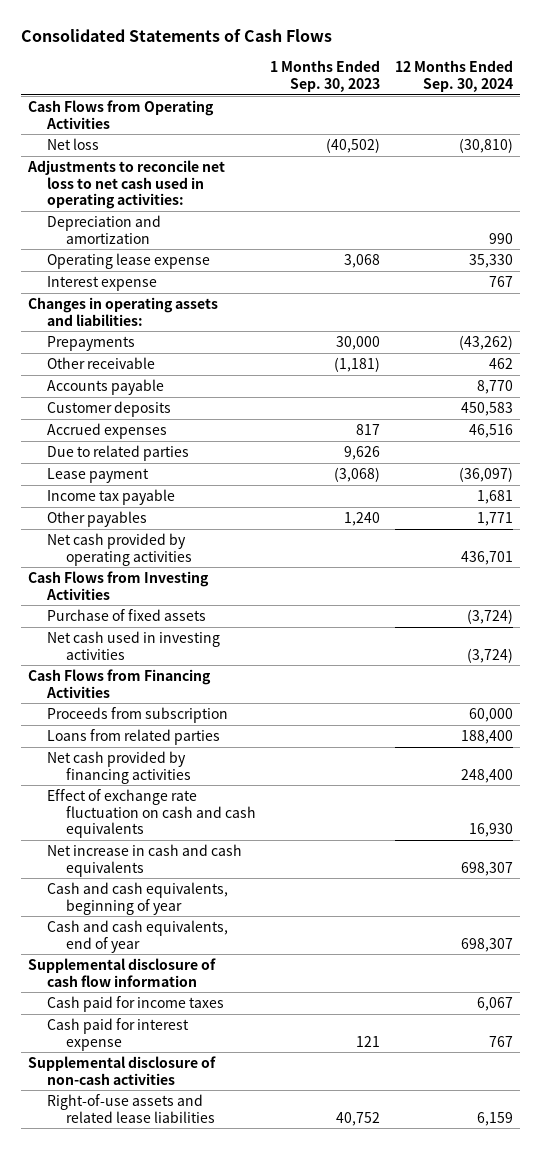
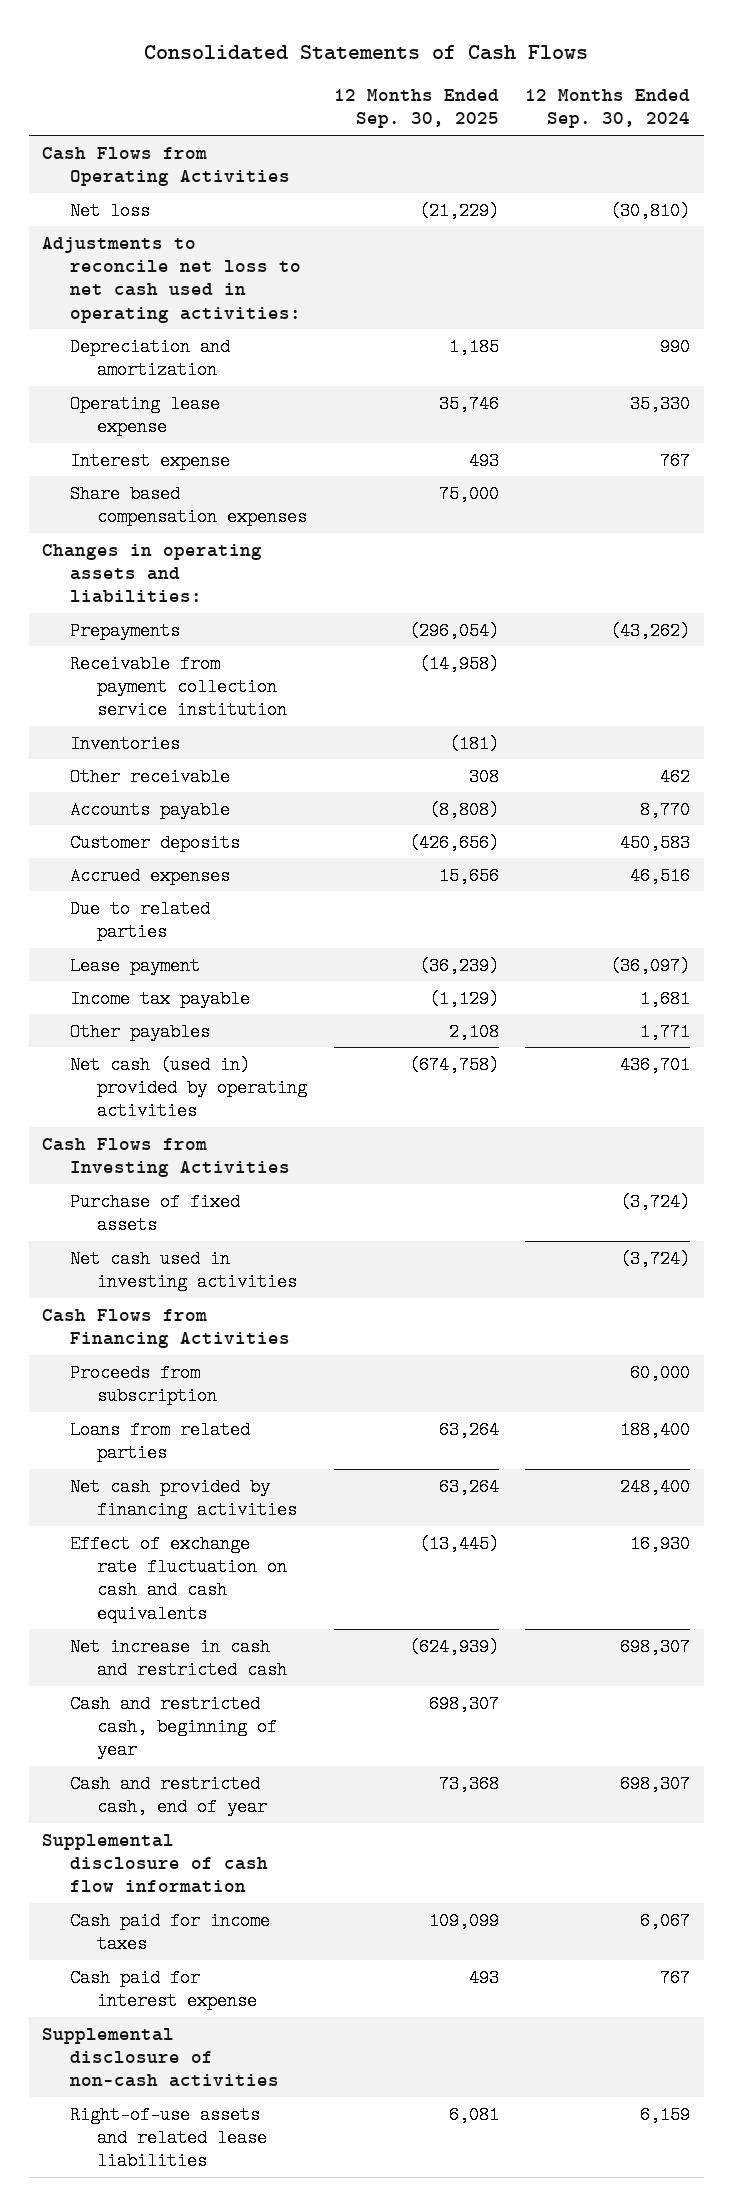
- | 1 Months Ended Sep. 30, 2023 | 12 Months Ended Sep. 30, 2024
+ | 12 Months Ended Sep. 30, 2025 | 12 Months Ended Sep. 30, 2024
+ Share based compensation expenses | 75,000 |
+ Receivable from payment collection service institution | (14,958) |
+ Inventories | (181) |
- Net cash provided by operating activities | | 436,701
+ Net cash (used in) provided by operating activities | (674,758) | 436,701
- Net increase in cash and cash equivalents | | 698,307
- Cash and cash equivalents, beginning of year
- Cash and cash equivalents, end of year | | 698,307
+ Net increase in cash and restricted cash | (624,939) | 698,307
+ Cash and restricted cash, beginning of year | 698,307 |
+ Cash and restricted cash, end of year | 73,368 | 698,307

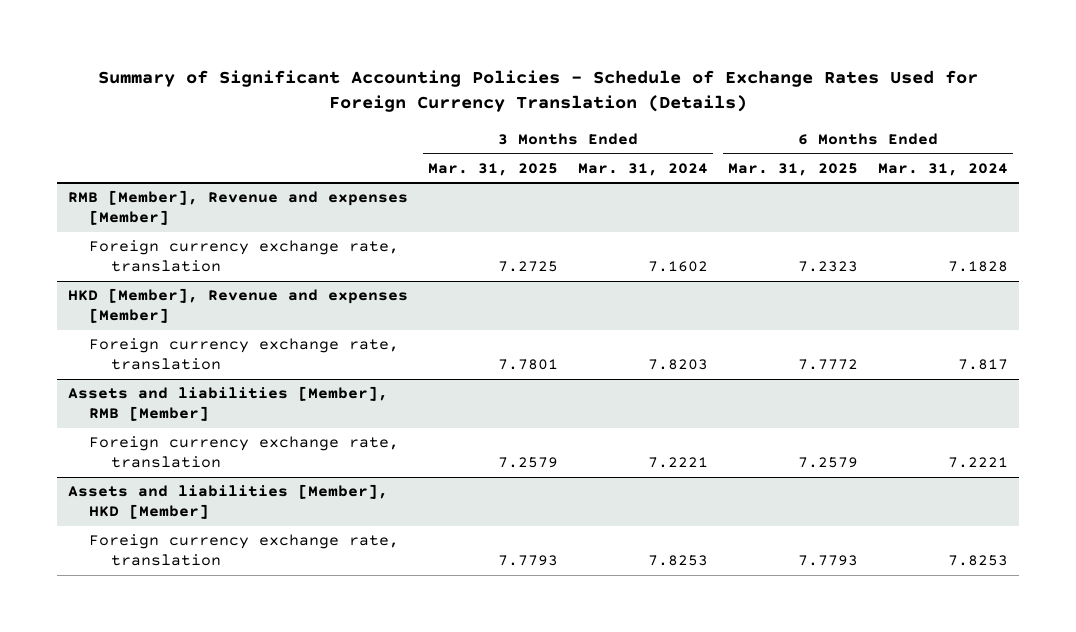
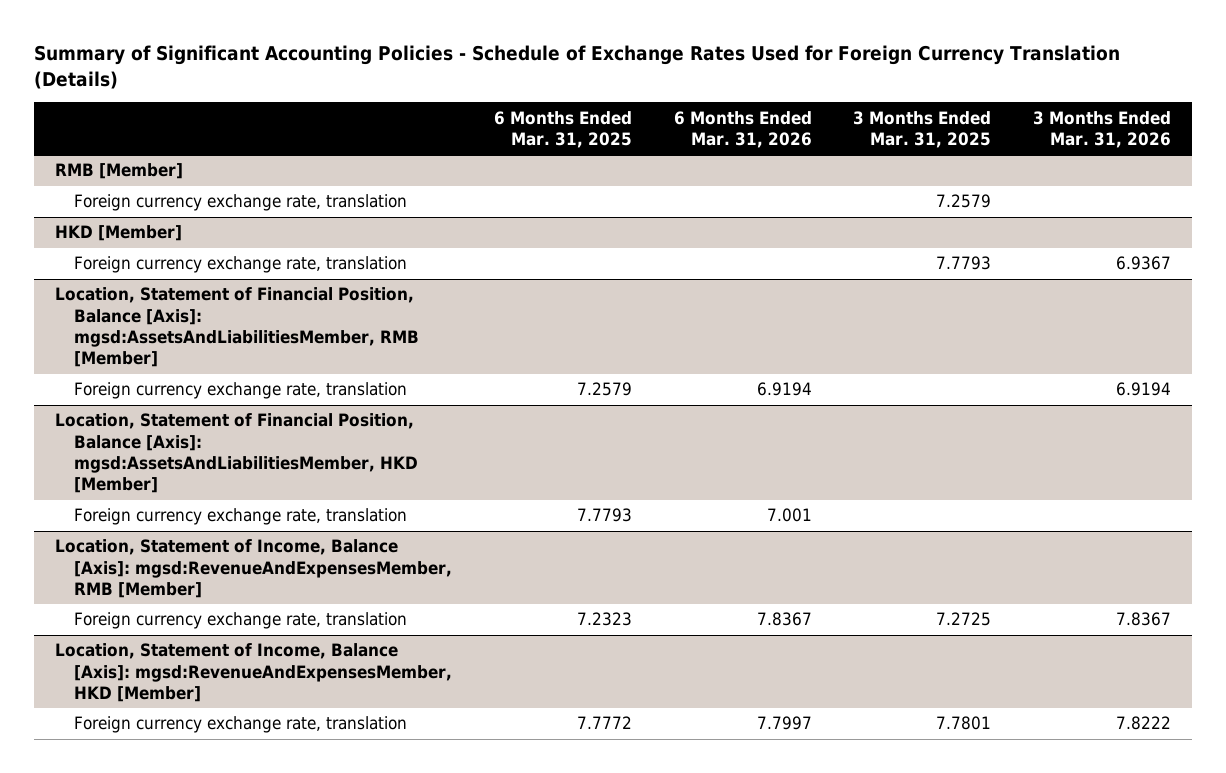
- | 3 Months Ended Mar. 31, 2025 | 3 Months Ended Mar. 31, 2024 | 6 Months Ended Mar. 31, 2025 | 6 Months Ended Mar. 31, 2024
+ | 6 Months Ended Mar. 31, 2025 | 6 Months Ended Mar. 31, 2026 | 3 Months Ended Mar. 31, 2025 | 3 Months Ended Mar. 31, 2026
- RMB [Member], Revenue and expenses [Member]
+ RMB [Member]
+ Foreign currency exchange rate, translation | | | 7.2579 |
+ HKD [Member]
+ Foreign currency exchange rate, translation | | | 7.7793 | 6.9367
+ Location, Statement of Financial Position, Balance [Axis]: mgsd:AssetsAndLiabilitiesMember, RMB [Member]
+ Foreign currency exchange rate, translation | 7.2579 | 6.9194 | | 6.9194
+ Location, Statement of Financial Position, Balance [Axis]: mgsd:AssetsAndLiabilitiesMember, HKD [Member]
+ Foreign currency exchange rate, translation | 7.7793 | 7.001 | |
+ Location, Statement of Income, Balance [Axis]: mgsd:RevenueAndExpensesMember, RMB [Member]
- HKD [Member], Revenue and expenses [Member]
+ Location, Statement of Income, Balance [Axis]: mgsd:RevenueAndExpensesMember, HKD [Member]
- Assets and liabilities [Member], RMB [Member]
- Foreign currency exchange rate, translation | 7.2579 | 7.2221 | 7.2579 | 7.2221
- Assets and liabilities [Member], HKD [Member]
- Foreign currency exchange rate, translation | 7.7793 | 7.8253 | 7.7793 | 7.8253

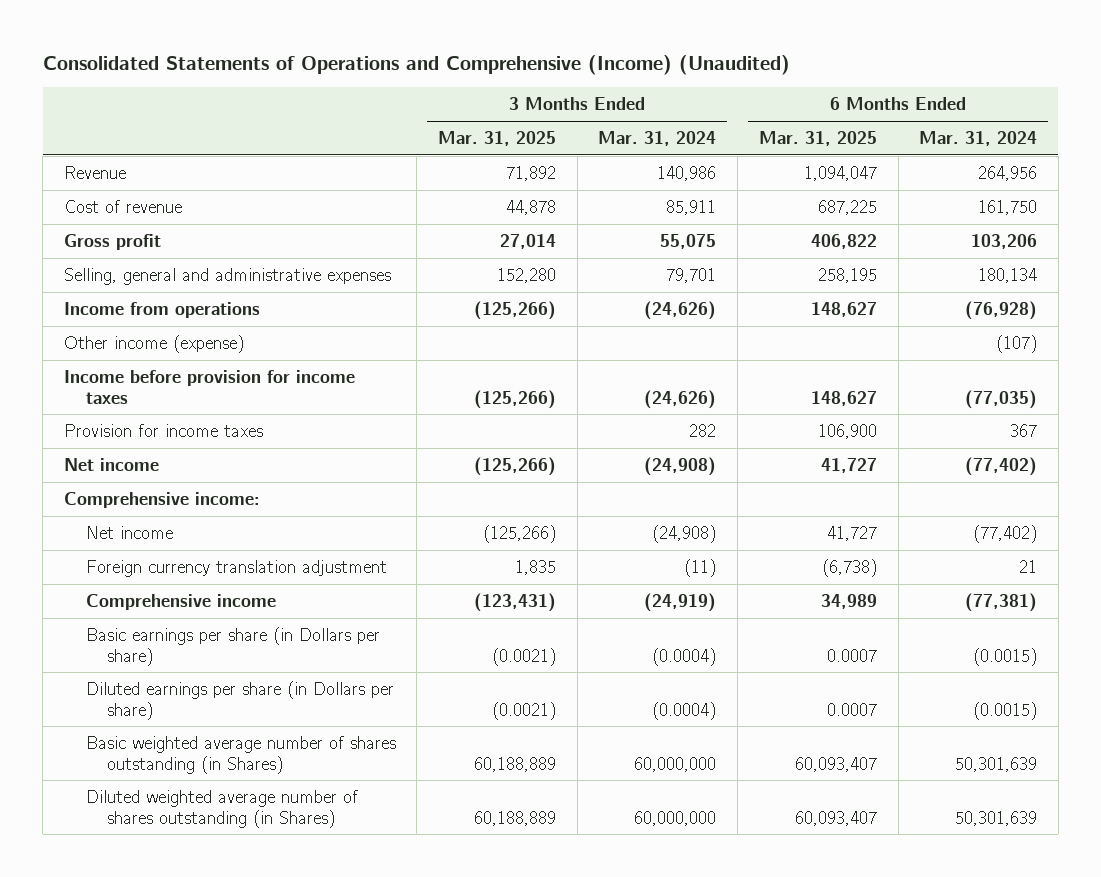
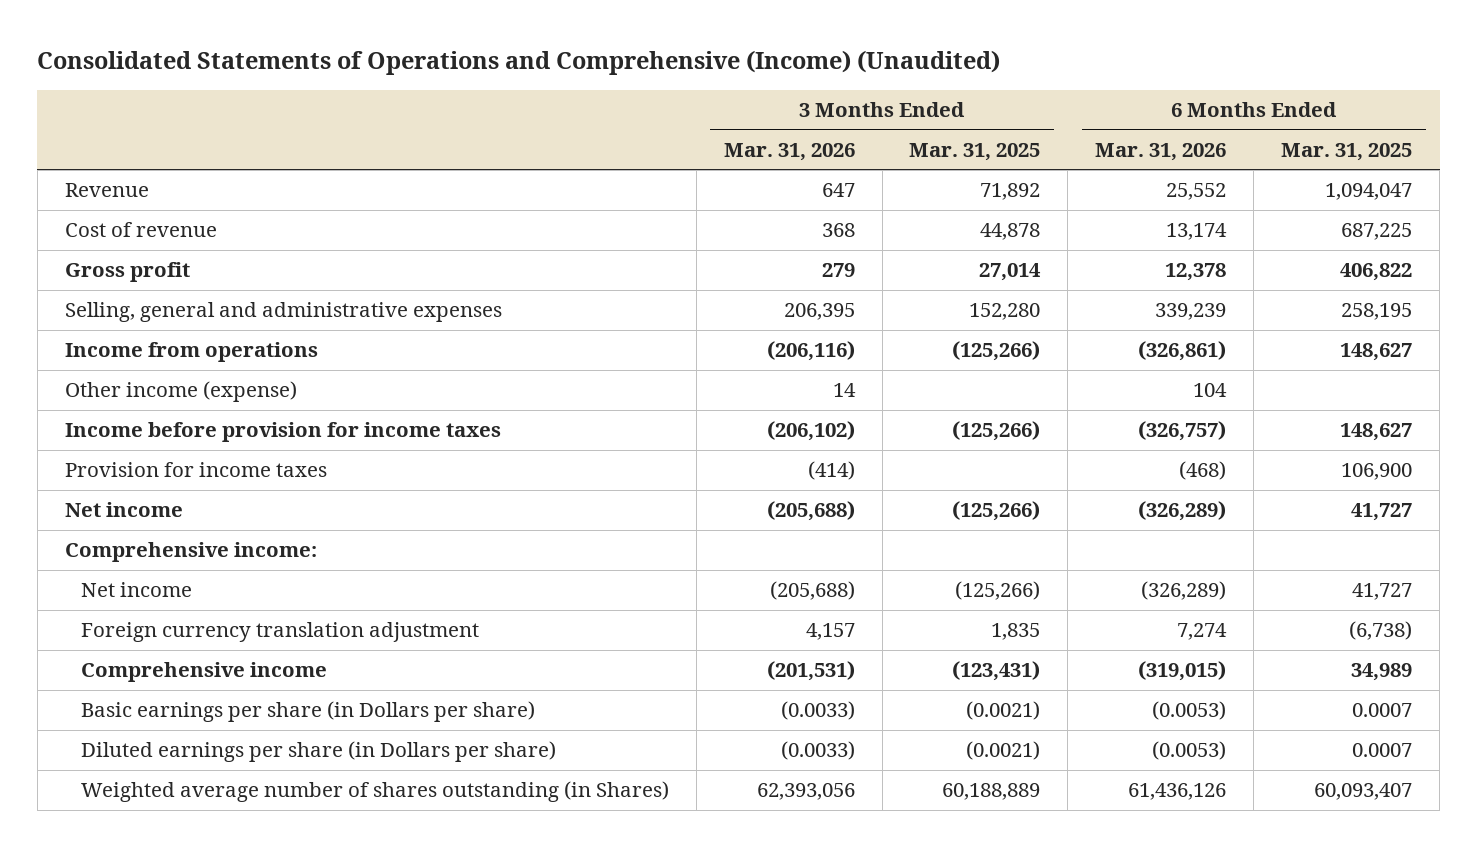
- | 3 Months Ended Mar. 31, 2025 | 3 Months Ended Mar. 31, 2024 | 6 Months Ended Mar. 31, 2025 | 6 Months Ended Mar. 31, 2024
+ | 3 Months Ended Mar. 31, 2026 | 3 Months Ended Mar. 31, 2025 | 6 Months Ended Mar. 31, 2026 | 6 Months Ended Mar. 31, 2025
- Basic weighted average number of shares outstanding (in Shares) | 60,188,889 | 60,000,000 | 60,093,407 | 50,301,639
- Diluted weighted average number of shares outstanding (in Shares) | 60,188,889 | 60,000,000 | 60,093,407 | 50,301,639
+ Weighted average number of shares outstanding (in Shares) | 62,393,056 | 60,188,889 | 61,436,126 | 60,093,407

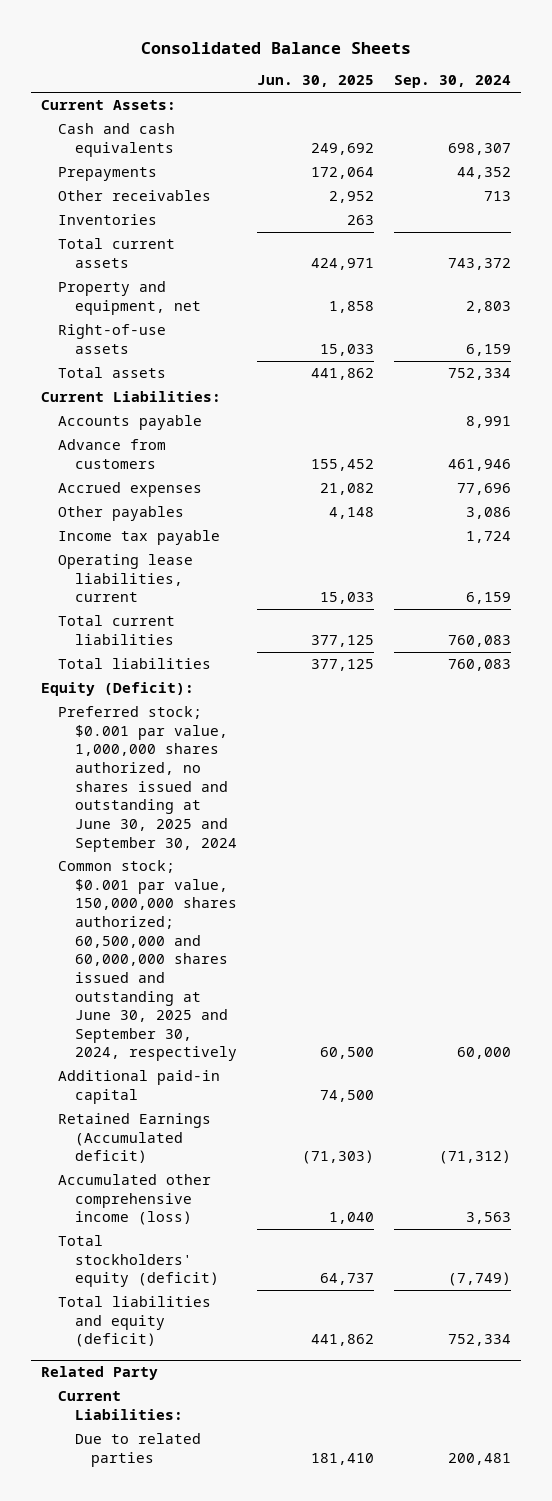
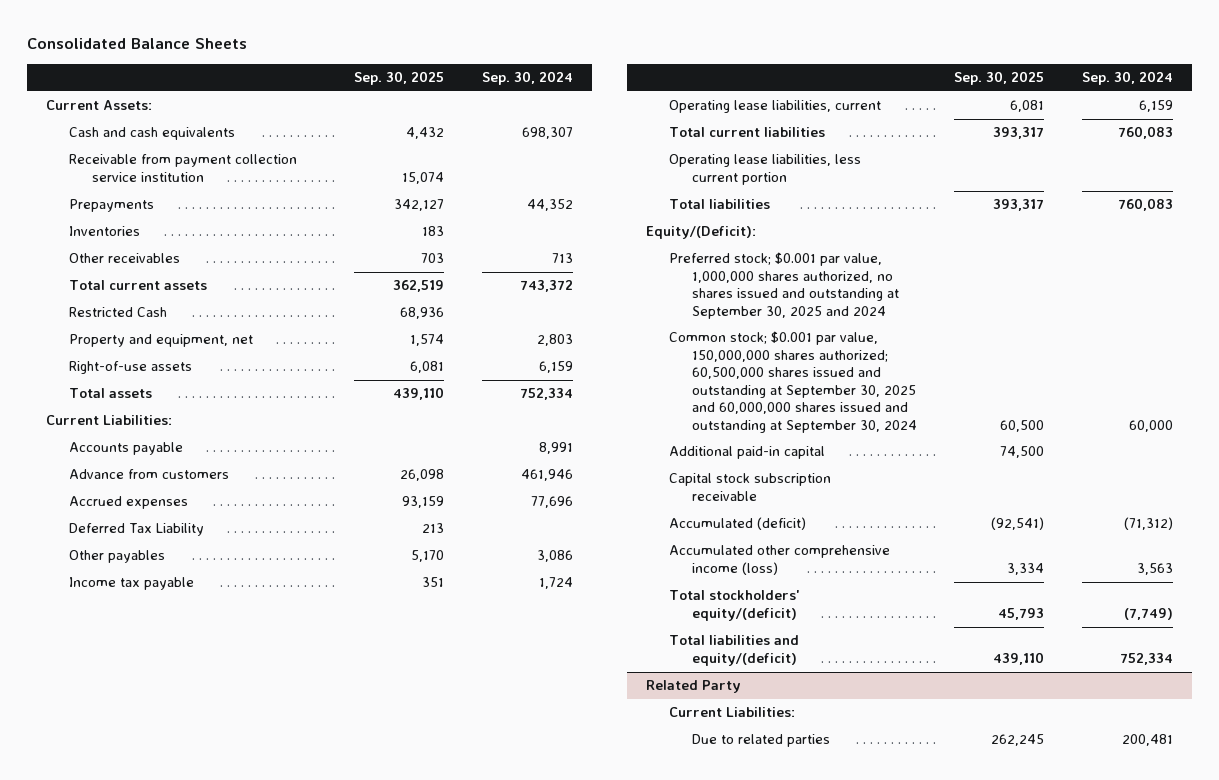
- | Jun. 30, 2025 | Sep. 30, 2024
+ | Sep. 30, 2025 | Sep. 30, 2024
+ Receivable from payment collection service institution | 15,074 |
moved down: Other receivables | 703 | 713
+ Restricted Cash | 68,936 |
+ Deferred Tax Liability | 213 |
+ Operating lease liabilities, less current portion
- Equity (Deficit):
- Preferred stock; $0.001 par value, 1,000,000 shares authorized, no shares issued and outstanding at June 30, 2025 and September 30, 2024
- Common stock; $0.001 par value, 150,000,000 shares authorized; 60,500,000 and 60,000,000 shares issued and outstanding at June 30, 2025 and September 30, 2024, respectively | 60,500 | 60,000
+ Equity/(Deficit):
+ Preferred stock; $0.001 par value, 1,000,000 shares authorized, no shares issued and outstanding at September 30, 2025 and 2024
+ Common stock; $0.001 par value, 150,000,000 shares authorized; 60,500,000 shares issued and outstanding at September 30, 2025 and 60,000,000 shares issued and outstanding at September 30, 2024 | 60,500 | 60,000
- Retained Earnings (Accumulated deficit) | (71,303) | (71,312)
+ Capital stock subscription receivable
+ Accumulated (deficit) | (92,541) | (71,312)
- Total stockholders' equity (deficit) | 64,737 | (7,749)
- Total liabilities and equity (deficit) | 441,862 | 752,334
+ Total stockholders' equity/(deficit) | 45,793 | (7,749)
+ Total liabilities and equity/(deficit) | 439,110 | 752,334

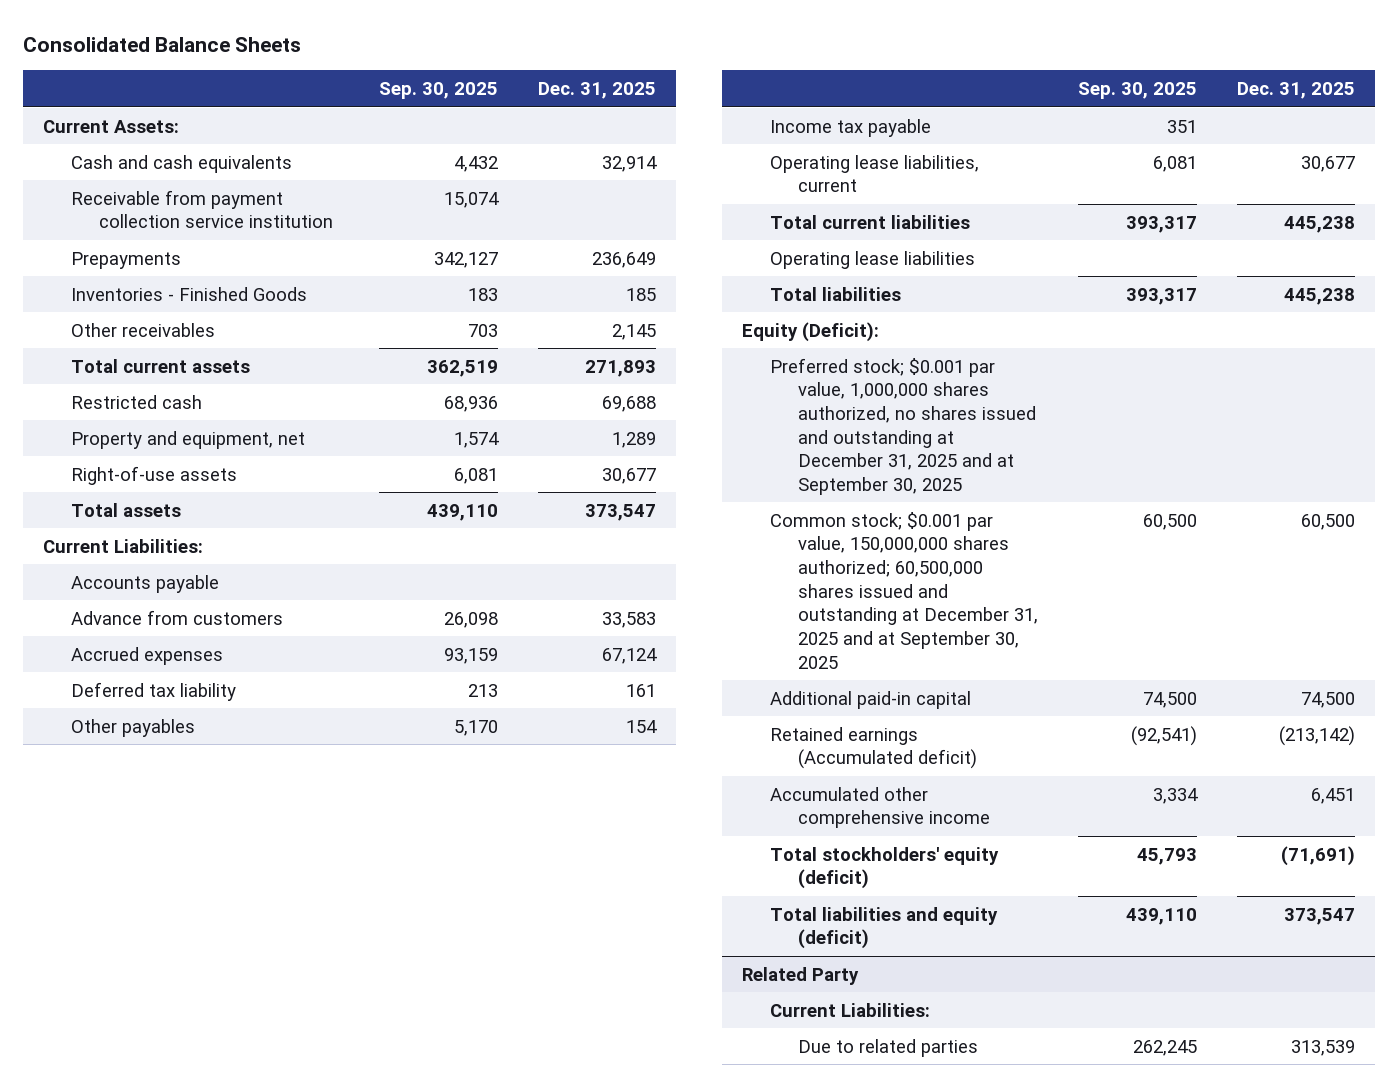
- | Sep. 30, 2025 | Sep. 30, 2024
+ | Sep. 30, 2025 | Dec. 31, 2025
- Inventories | 183 |
+ Inventories - Finished Goods | 183 | 185
- Restricted Cash | 68,936 |
+ Restricted cash | 68,936 | 69,688
- Deferred Tax Liability | 213 |
+ Deferred tax liability | 213 | 161
- Operating lease liabilities, less current portion
+ Operating lease liabilities
- Equity/(Deficit):
- Preferred stock; $0.001 par value, 1,000,000 shares authorized, no shares issued and outstanding at September 30, 2025 and 2024
- Common stock; $0.001 par value, 150,000,000 shares authorized; 60,500,000 shares issued and outstanding at September 30, 2025 and 60,000,000 shares issued and outstanding at September 30, 2024 | 60,500 | 60,000
+ Equity (Deficit):
+ Preferred stock; $0.001 par value, 1,000,000 shares authorized, no shares issued and outstanding at December 31, 2025 and at September 30, 2025
+ Common stock; $0.001 par value, 150,000,000 shares authorized; 60,500,000 shares issued and outstanding at December 31, 2025 and at September 30, 2025 | 60,500 | 60,500
- Capital stock subscription receivable
- Accumulated (deficit) | (92,541) | (71,312)
- Accumulated other comprehensive income (loss) | 3,334 | 3,563
- Total stockholders' equity/(deficit) | 45,793 | (7,749)
- Total liabilities and equity/(deficit) | 439,110 | 752,334
+ Retained earnings (Accumulated deficit) | (92,541) | (213,142)
+ Accumulated other comprehensive income | 3,334 | 6,451
+ Total stockholders' equity (deficit) | 45,793 | (71,691)
+ Total liabilities and equity (deficit) | 439,110 | 373,547

